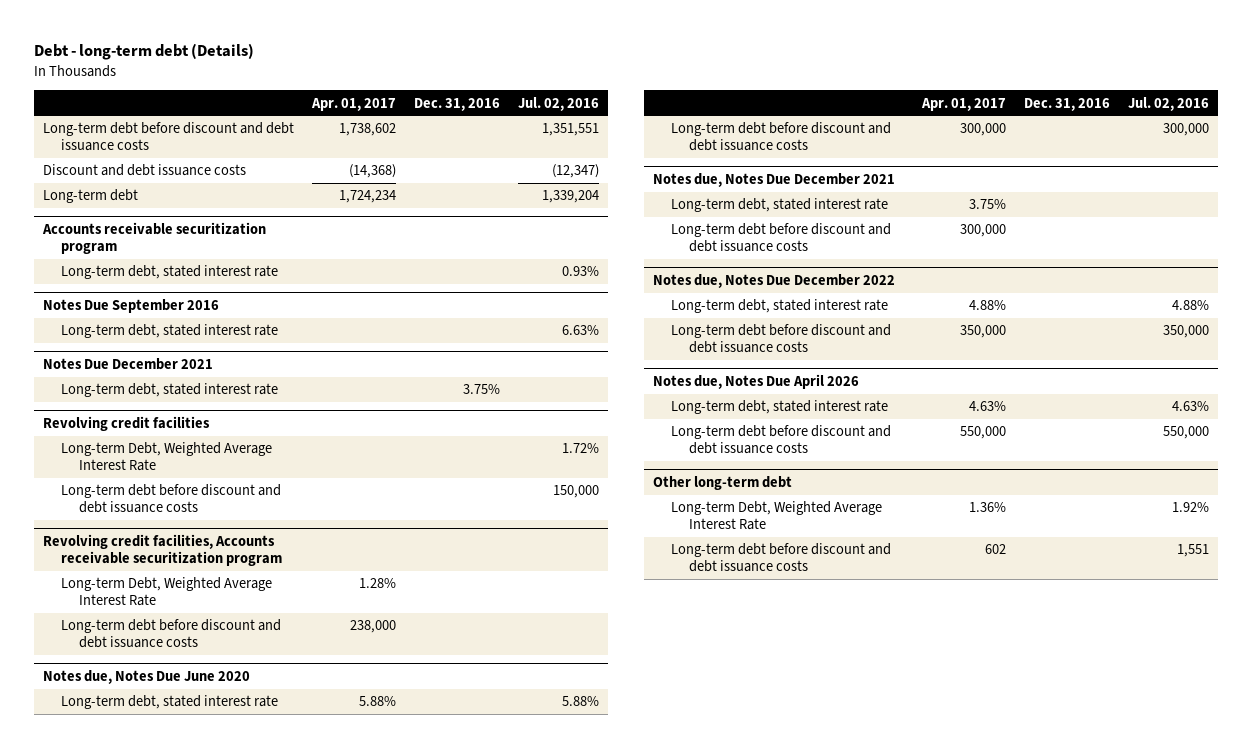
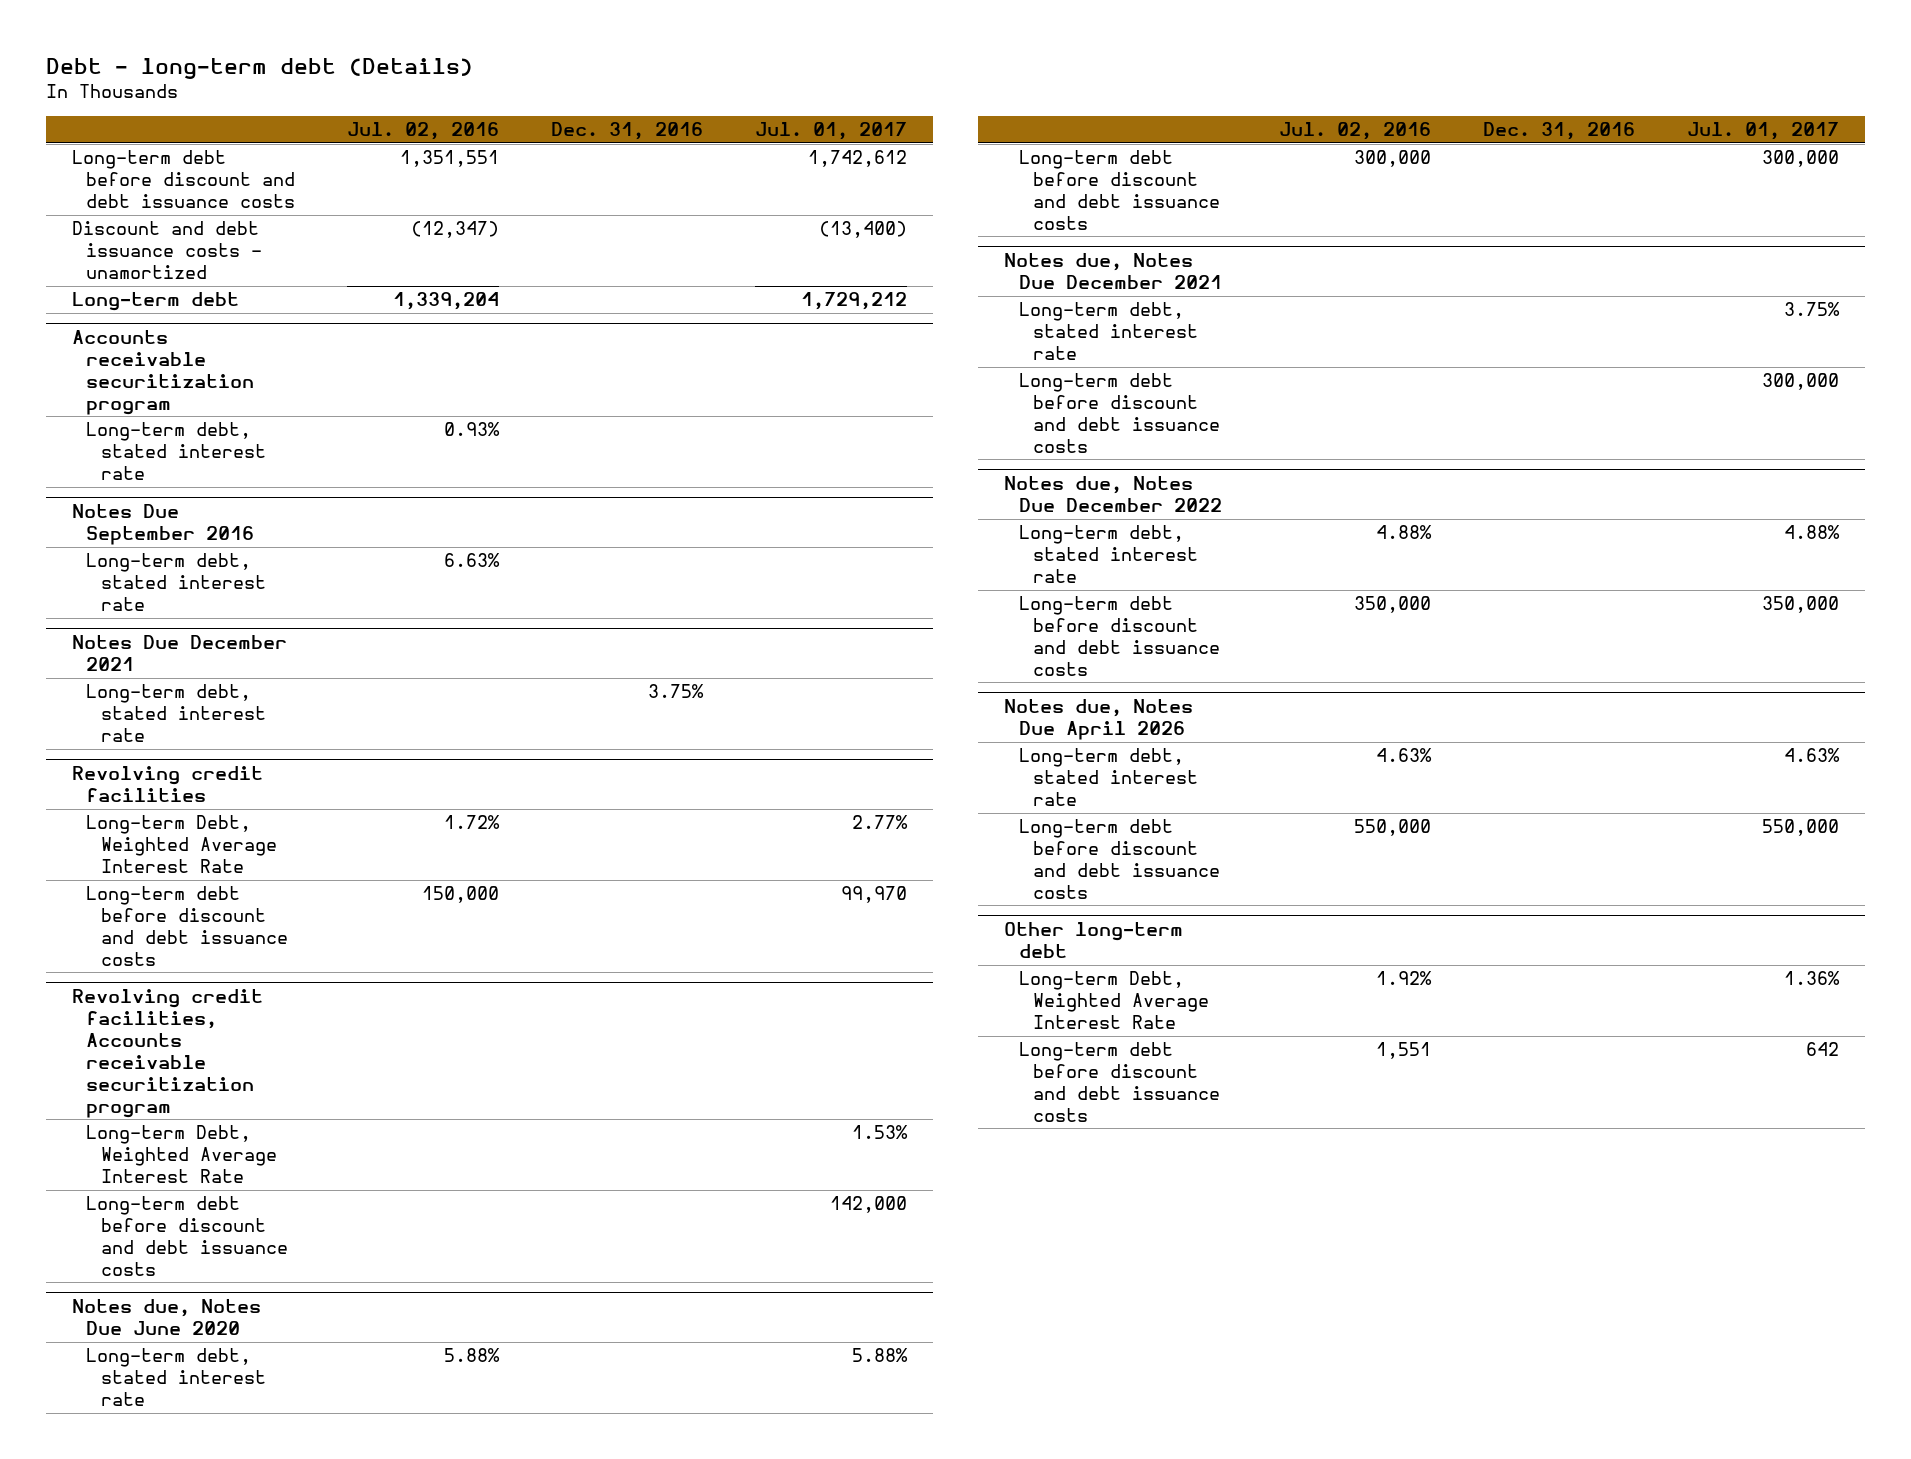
- | Apr. 01, 2017 | Dec. 31, 2016 | Jul. 02, 2016
+ | Jul. 02, 2016 | Dec. 31, 2016 | Jul. 01, 2017
- Discount and debt issuance costs | (14,368) | | (12,347)
+ Discount and debt issuance costs - unamortized | (12,347) | | (13,400)

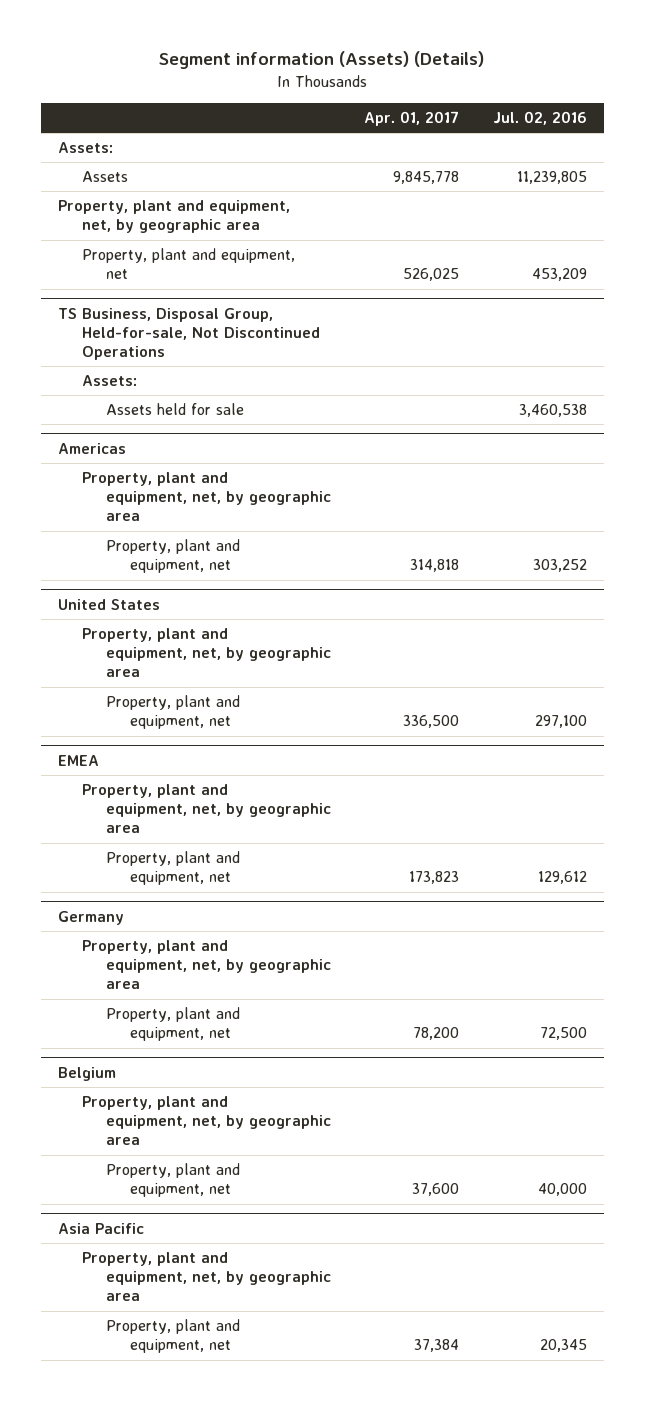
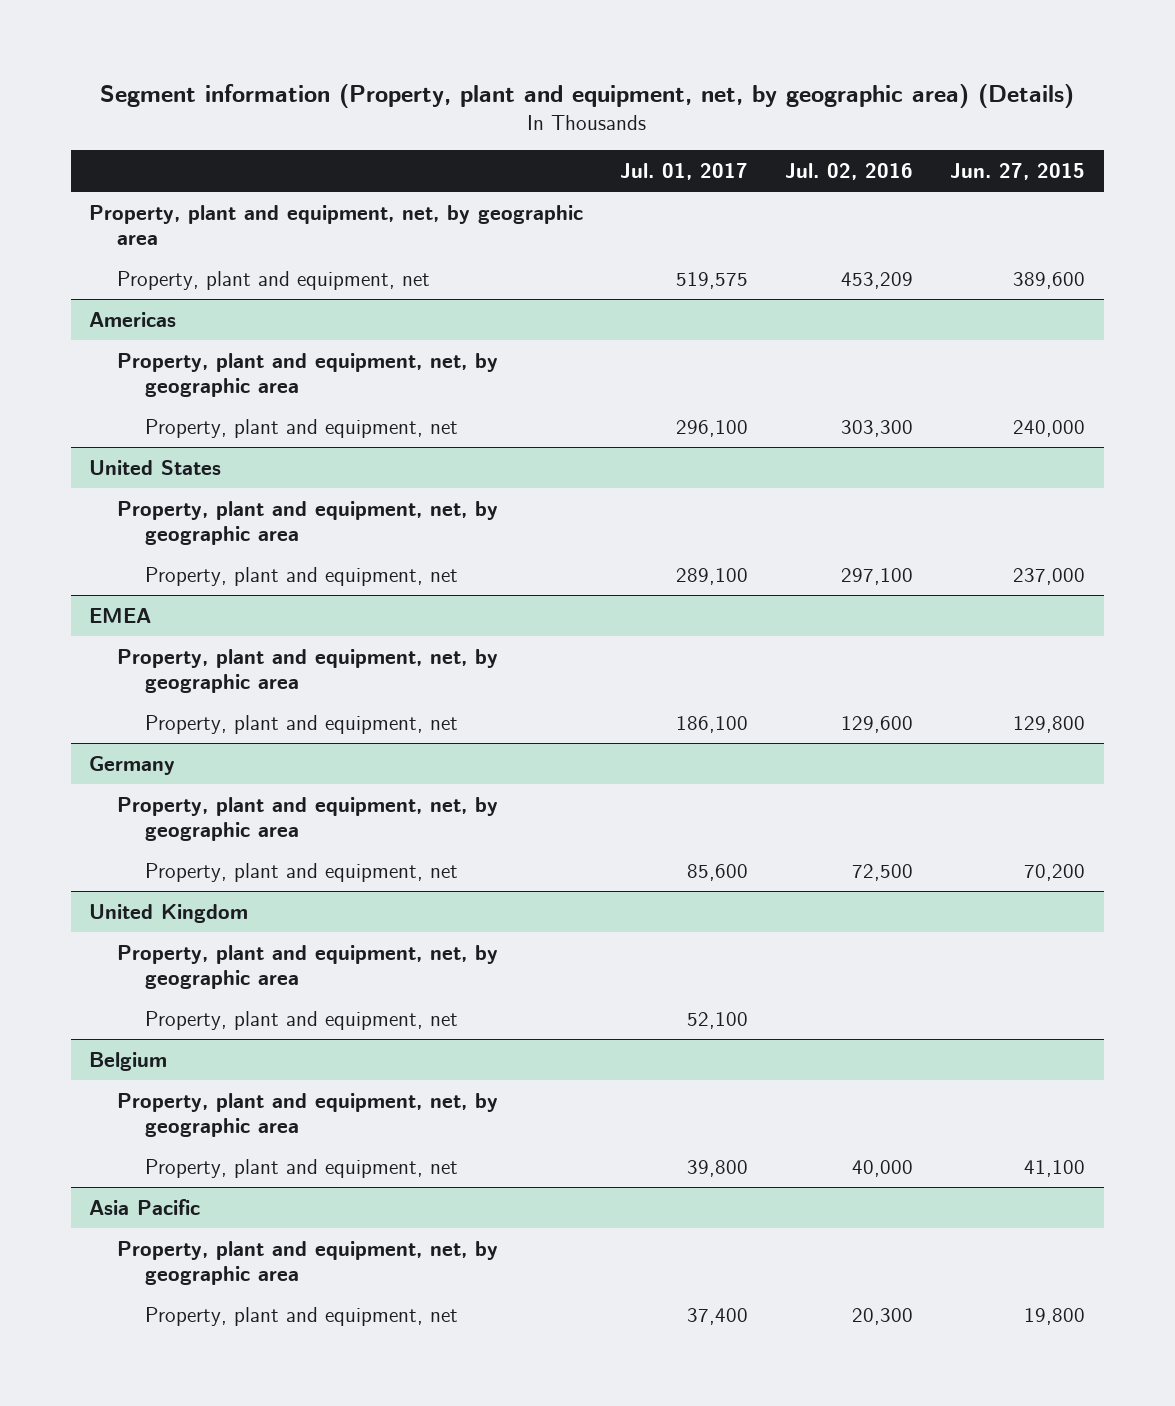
- Segment information (Assets) (Details)
+ Segment information (Property, plant and equipment, net, by geographic area) (Details)
- | Apr. 01, 2017 | Jul. 02, 2016
+ | Jul. 01, 2017 | Jul. 02, 2016 | Jun. 27, 2015
- Assets:
- Assets | 9,845,778 | 11,239,805
- TS Business, Disposal Group, Held-for-sale, Not Discontinued Operations
- Assets:
- Assets held for sale | | 3,460,538
@ Americas
- Property, plant and equipment, net | 314,818 | 303,252
+ Property, plant and equipment, net | 296,100 | 303,300 | 240,000
@ EMEA
- Property, plant and equipment, net | 173,823 | 129,612
+ Property, plant and equipment, net | 186,100 | 129,600 | 129,800
+ United Kingdom
+ Property, plant and equipment, net, by geographic area
+ Property, plant and equipment, net | 52,100 | |
@ Asia Pacific
- Property, plant and equipment, net | 37,384 | 20,345
+ Property, plant and equipment, net | 37,400 | 20,300 | 19,800

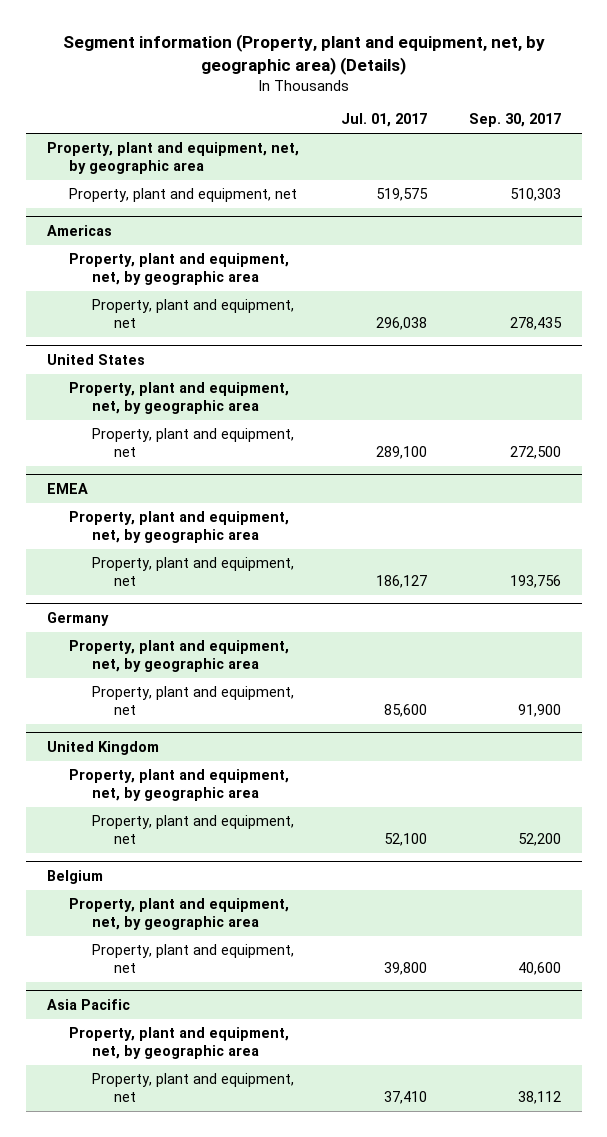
- | Jul. 01, 2017 | Jul. 02, 2016 | Jun. 27, 2015
+ | Jul. 01, 2017 | Sep. 30, 2017
@ Americas
- Property, plant and equipment, net | 296,100 | 303,300 | 240,000
+ Property, plant and equipment, net | 296,038 | 278,435
@ EMEA
- Property, plant and equipment, net | 186,100 | 129,600 | 129,800
+ Property, plant and equipment, net | 186,127 | 193,756
@ Asia Pacific
- Property, plant and equipment, net | 37,400 | 20,300 | 19,800
+ Property, plant and equipment, net | 37,410 | 38,112

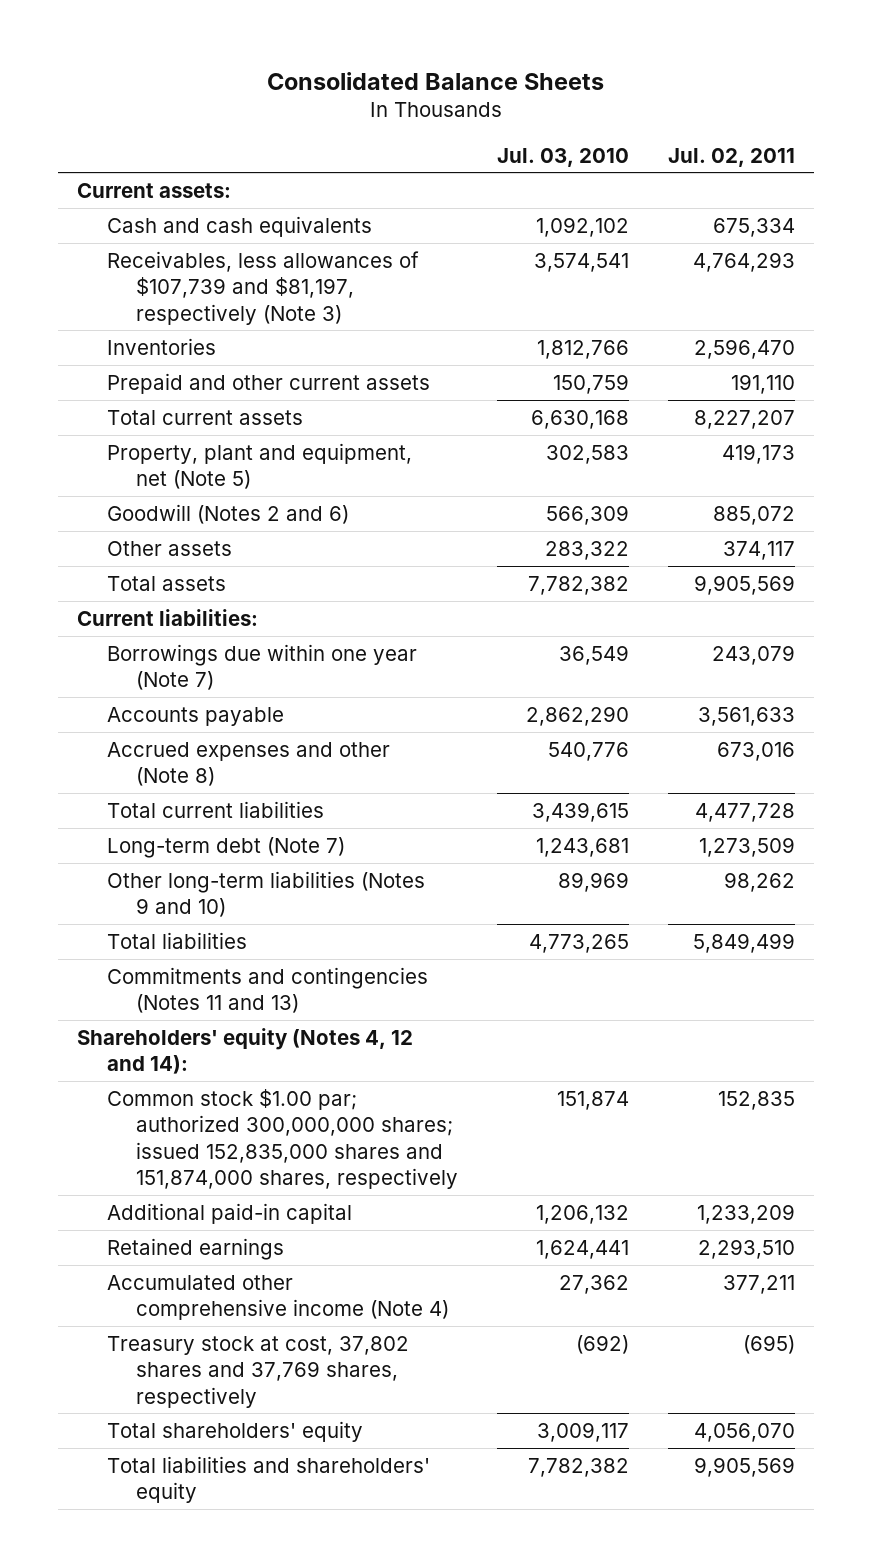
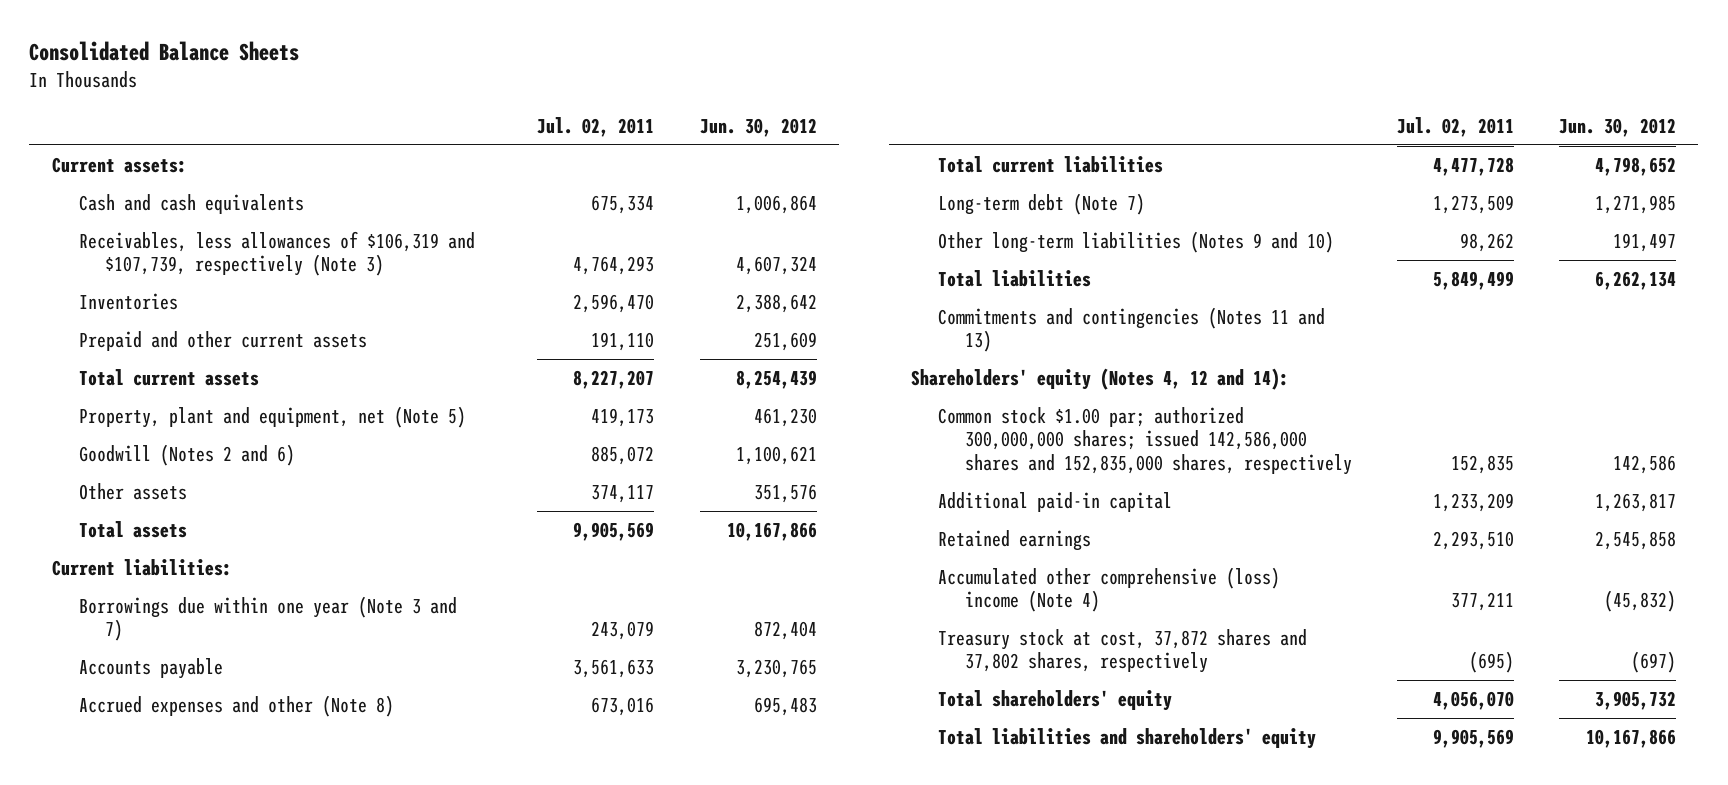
- | Jul. 03, 2010 | Jul. 02, 2011
+ | Jul. 02, 2011 | Jun. 30, 2012
- Receivables, less allowances of $107,739 and $81,197, respectively (Note 3) | 3,574,541 | 4,764,293
+ Receivables, less allowances of $106,319 and $107,739, respectively (Note 3) | 4,764,293 | 4,607,324
- Borrowings due within one year (Note 7) | 36,549 | 243,079
+ Borrowings due within one year (Note 3 and 7) | 243,079 | 872,404
- Common stock $1.00 par; authorized 300,000,000 shares; issued 152,835,000 shares and 151,874,000 shares, respectively | 151,874 | 152,835
+ Common stock $1.00 par; authorized 300,000,000 shares; issued 142,586,000 shares and 152,835,000 shares, respectively | 152,835 | 142,586
- Accumulated other comprehensive income (Note 4) | 27,362 | 377,211
- Treasury stock at cost, 37,802 shares and 37,769 shares, respectively | (692) | (695)
+ Accumulated other comprehensive (loss) income (Note 4) | 377,211 | (45,832)
+ Treasury stock at cost, 37,872 shares and 37,802 shares, respectively | (695) | (697)

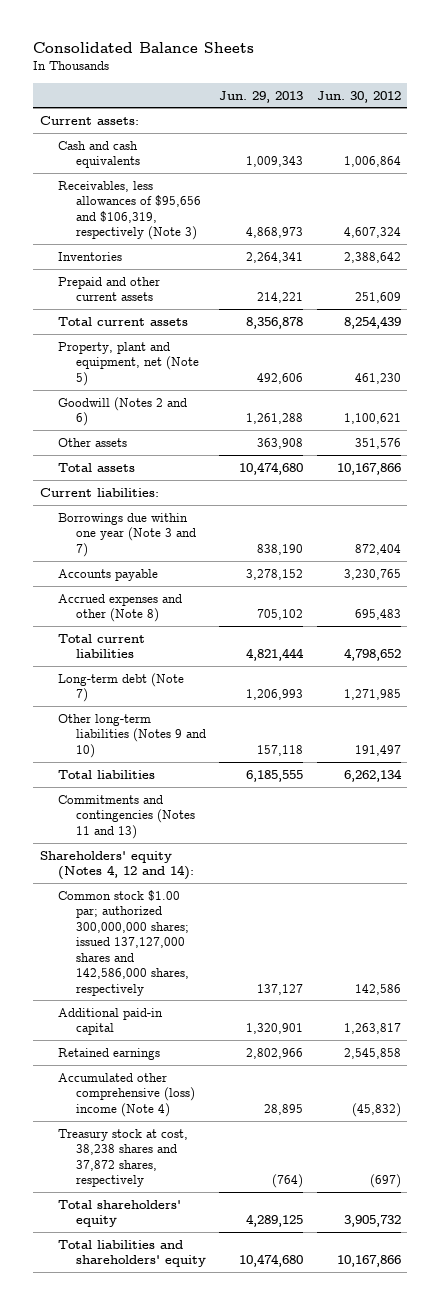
- | Jul. 02, 2011 | Jun. 30, 2012
+ | Jun. 29, 2013 | Jun. 30, 2012
- Receivables, less allowances of $106,319 and $107,739, respectively (Note 3) | 4,764,293 | 4,607,324
+ Receivables, less allowances of $95,656 and $106,319, respectively (Note 3) | 4,868,973 | 4,607,324
- Common stock $1.00 par; authorized 300,000,000 shares; issued 142,586,000 shares and 152,835,000 shares, respectively | 152,835 | 142,586
+ Common stock $1.00 par; authorized 300,000,000 shares; issued 137,127,000 shares and 142,586,000 shares, respectively | 137,127 | 142,586
- Treasury stock at cost, 37,872 shares and 37,802 shares, respectively | (695) | (697)
+ Treasury stock at cost, 38,238 shares and 37,872 shares, respectively | (764) | (697)

